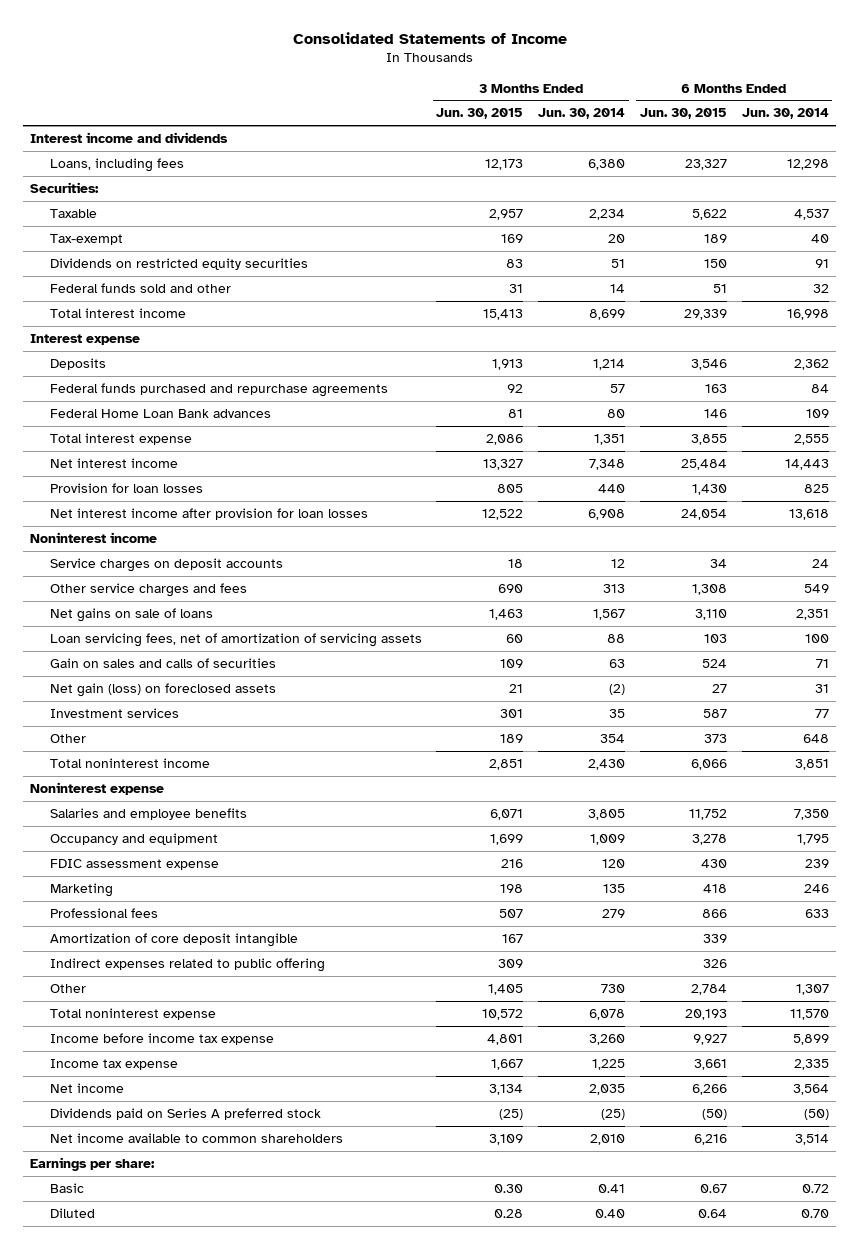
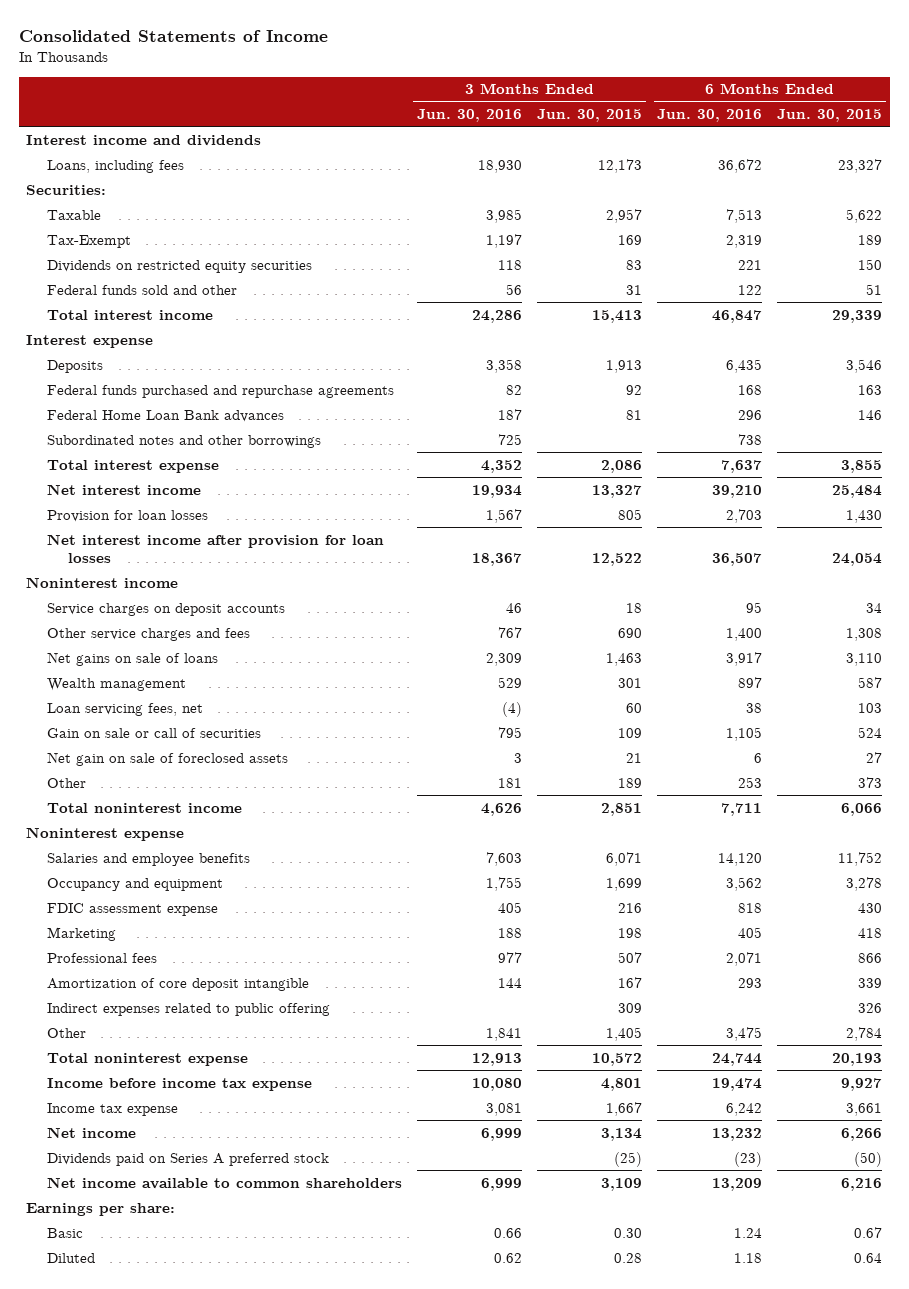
- | 3 Months Ended Jun. 30, 2015 | 3 Months Ended Jun. 30, 2014 | 6 Months Ended Jun. 30, 2015 | 6 Months Ended Jun. 30, 2014
+ | 3 Months Ended Jun. 30, 2016 | 3 Months Ended Jun. 30, 2015 | 6 Months Ended Jun. 30, 2016 | 6 Months Ended Jun. 30, 2015
- Tax-exempt | 169 | 20 | 189 | 40
+ Tax-Exempt | 1,197 | 169 | 2,319 | 189
+ Subordinated notes and other borrowings | 725 | | 738 |
- Loan servicing fees, net of amortization of servicing assets | 60 | 88 | 103 | 100
- Gain on sales and calls of securities | 109 | 63 | 524 | 71
- Net gain (loss) on foreclosed assets | 21 | (2) | 27 | 31
- Investment services | 301 | 35 | 587 | 77
+ Wealth management | 529 | 301 | 897 | 587
+ Loan servicing fees, net | (4) | 60 | 38 | 103
+ Gain on sale or call of securities | 795 | 109 | 1,105 | 524
+ Net gain on sale of foreclosed assets | 3 | 21 | 6 | 27

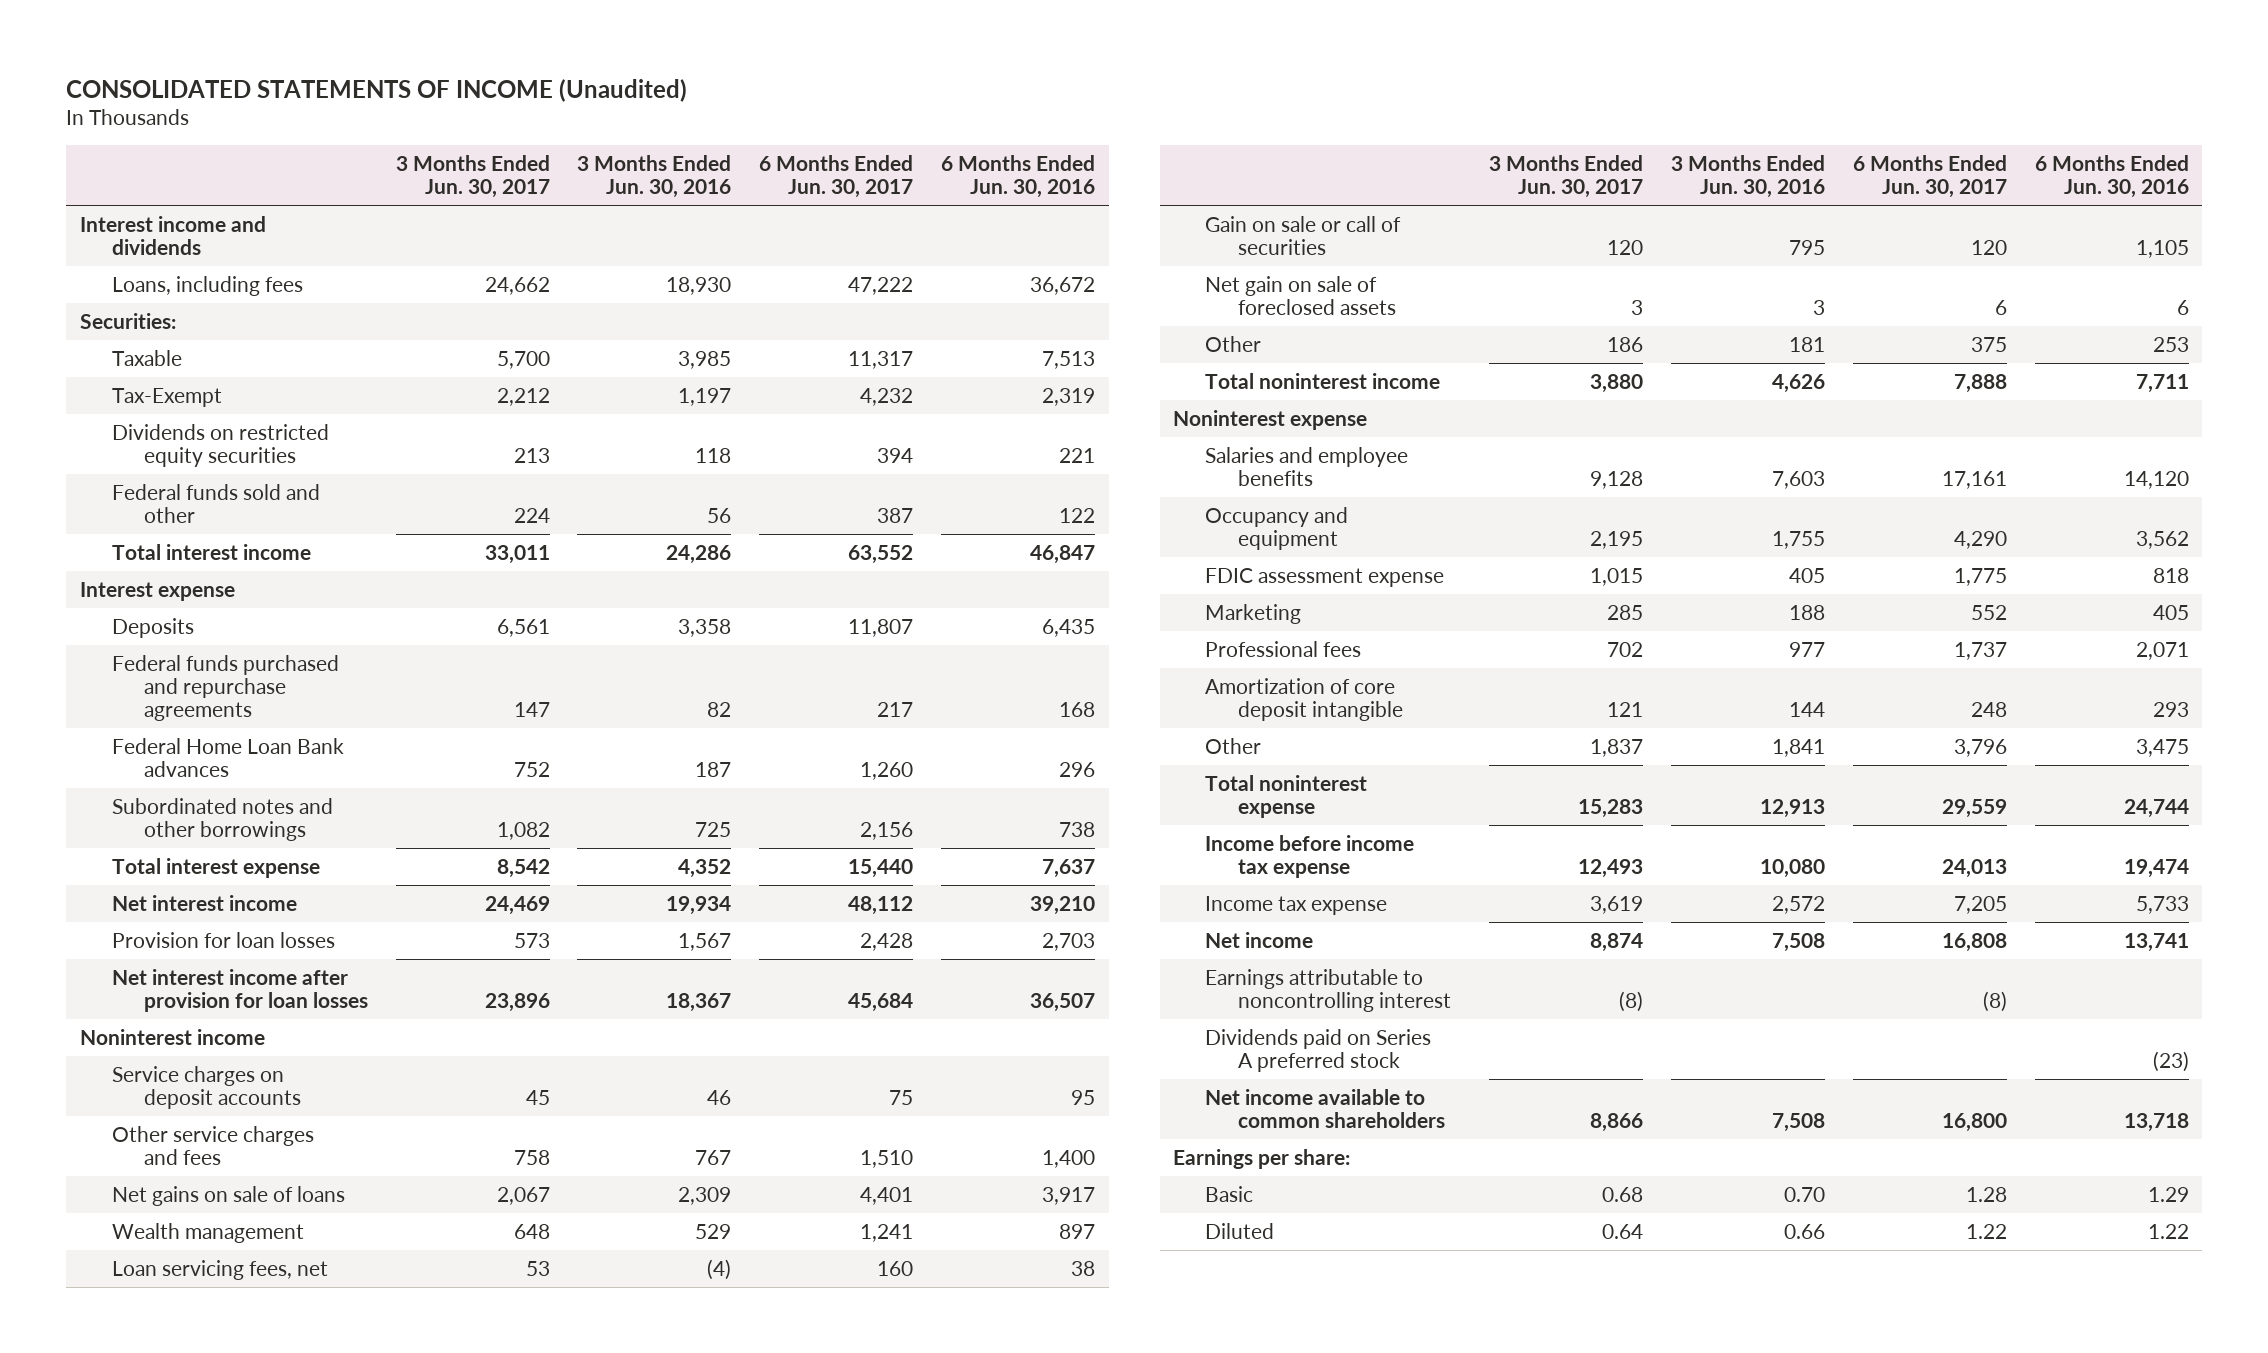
- Consolidated Statements of Income
+ CONSOLIDATED STATEMENTS OF INCOME (Unaudited)
- | 3 Months Ended Jun. 30, 2016 | 3 Months Ended Jun. 30, 2015 | 6 Months Ended Jun. 30, 2016 | 6 Months Ended Jun. 30, 2015
+ | 3 Months Ended Jun. 30, 2017 | 3 Months Ended Jun. 30, 2016 | 6 Months Ended Jun. 30, 2017 | 6 Months Ended Jun. 30, 2016
- Indirect expenses related to public offering | | 309 | | 326
- Income tax expense | 3,081 | 1,667 | 6,242 | 3,661
- Net income | 6,999 | 3,134 | 13,232 | 6,266
+ Income tax expense | 3,619 | 2,572 | 7,205 | 5,733
+ Net income | 8,874 | 7,508 | 16,808 | 13,741
+ Earnings attributable to noncontrolling interest | (8) | | (8) |
- Net income available to common shareholders | 6,999 | 3,109 | 13,209 | 6,216
+ Net income available to common shareholders | 8,866 | 7,508 | 16,800 | 13,718
- Basic | 0.66 | 0.30 | 1.24 | 0.67
- Diluted | 0.62 | 0.28 | 1.18 | 0.64
+ Basic | 0.68 | 0.70 | 1.28 | 1.29
+ Diluted | 0.64 | 0.66 | 1.22 | 1.22

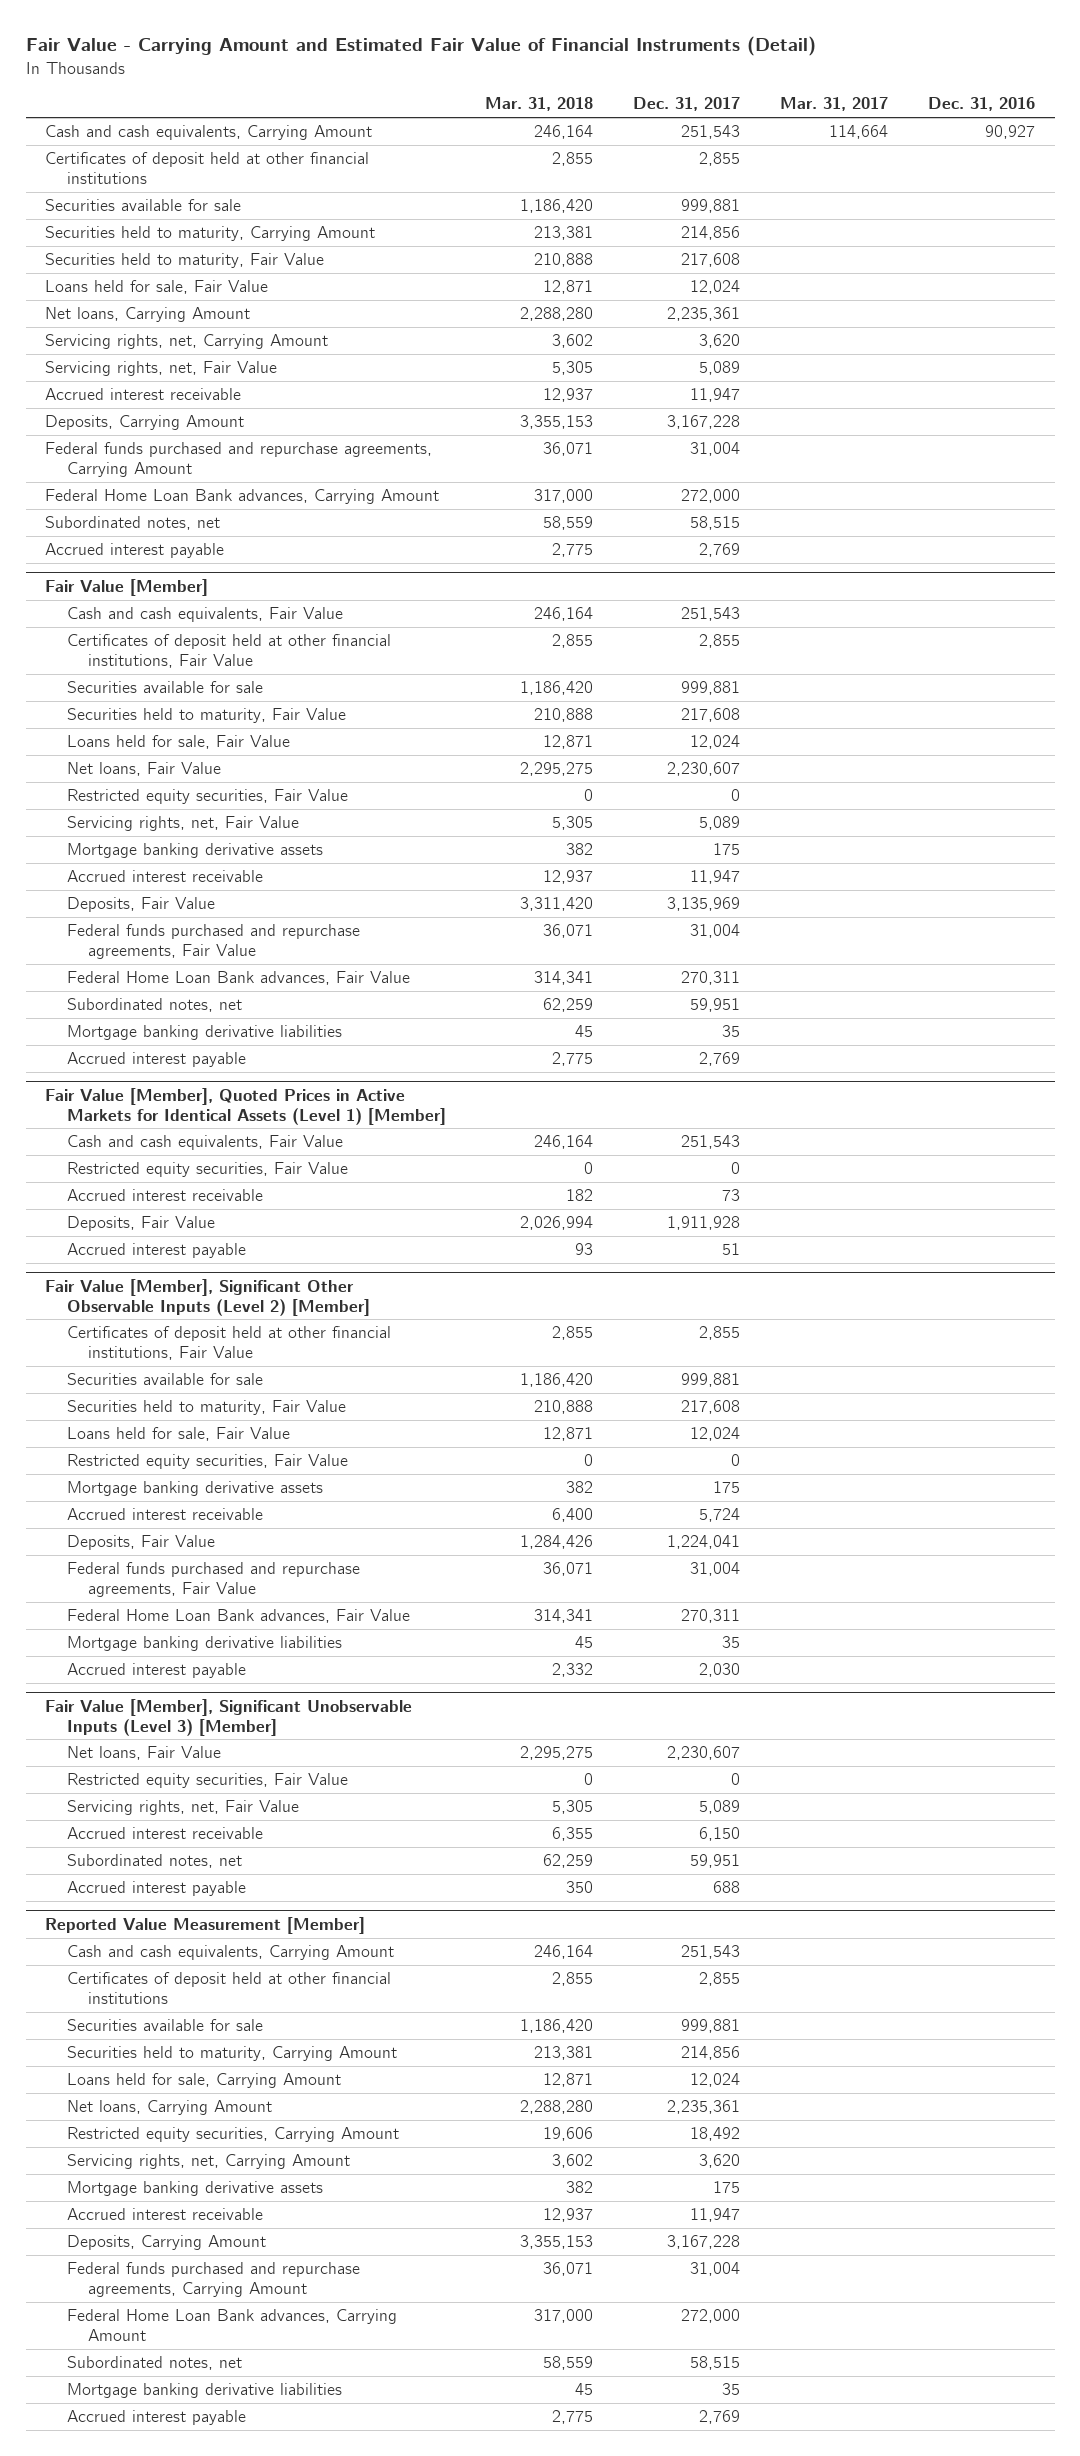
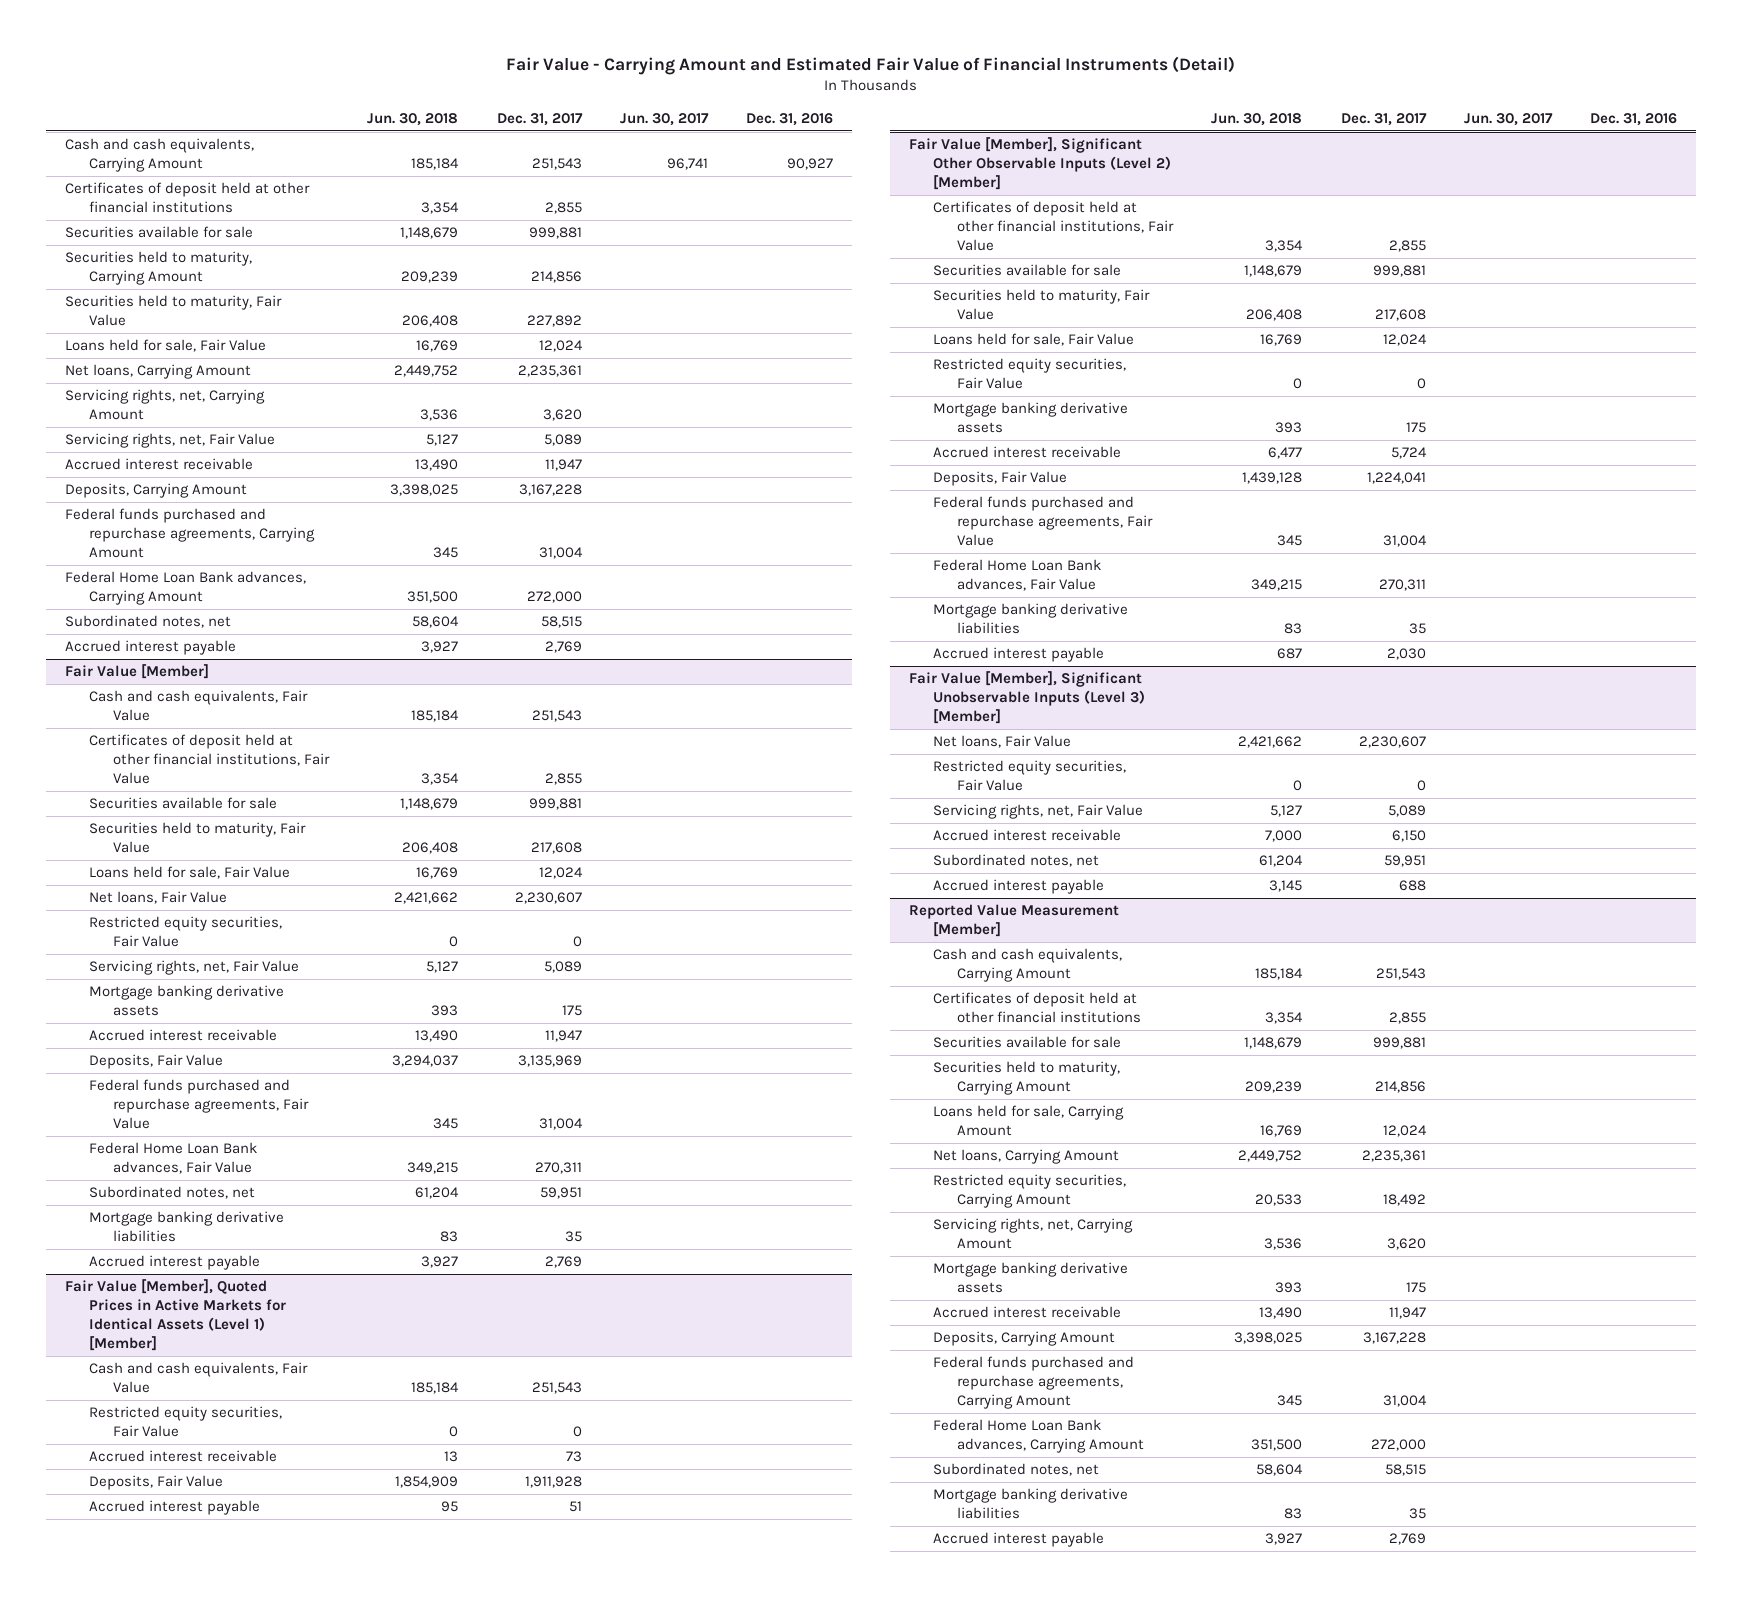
- | Mar. 31, 2018 | Dec. 31, 2017 | Mar. 31, 2017 | Dec. 31, 2016
+ | Jun. 30, 2018 | Dec. 31, 2017 | Jun. 30, 2017 | Dec. 31, 2016
- Securities held to maturity, Fair Value | 210,888 | 217,608 | |
+ Securities held to maturity, Fair Value | 206,408 | 227,892 | |

